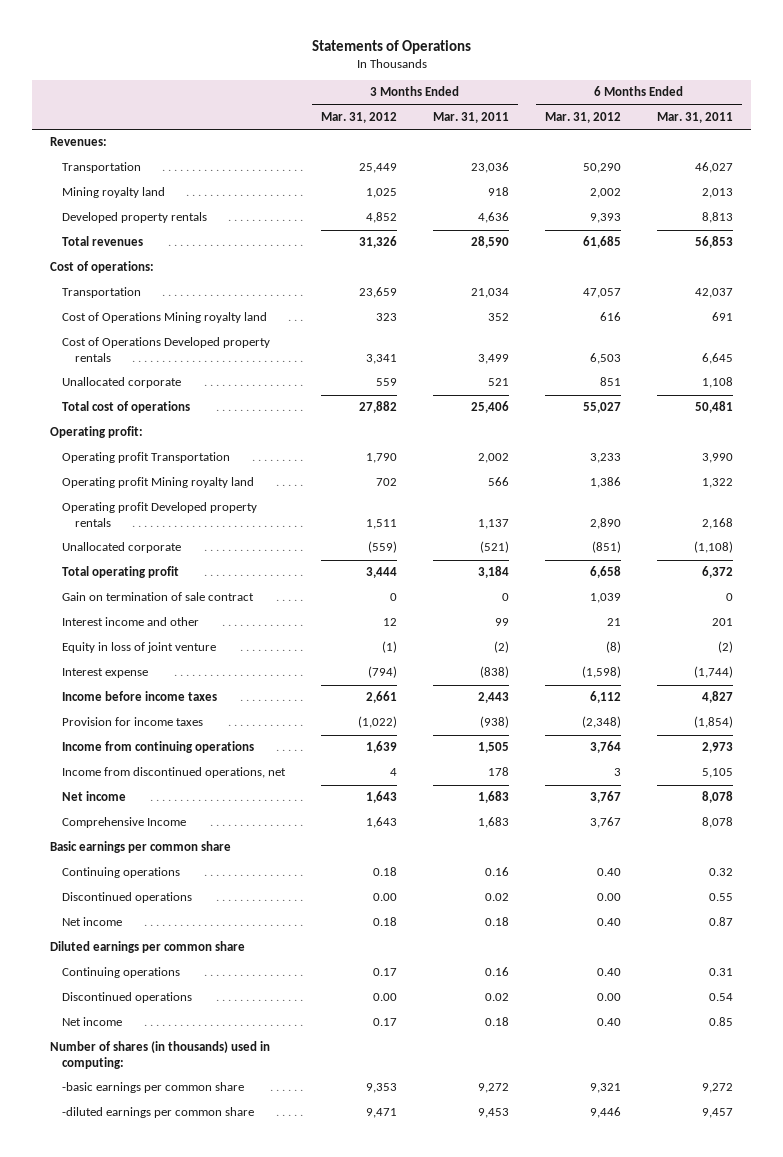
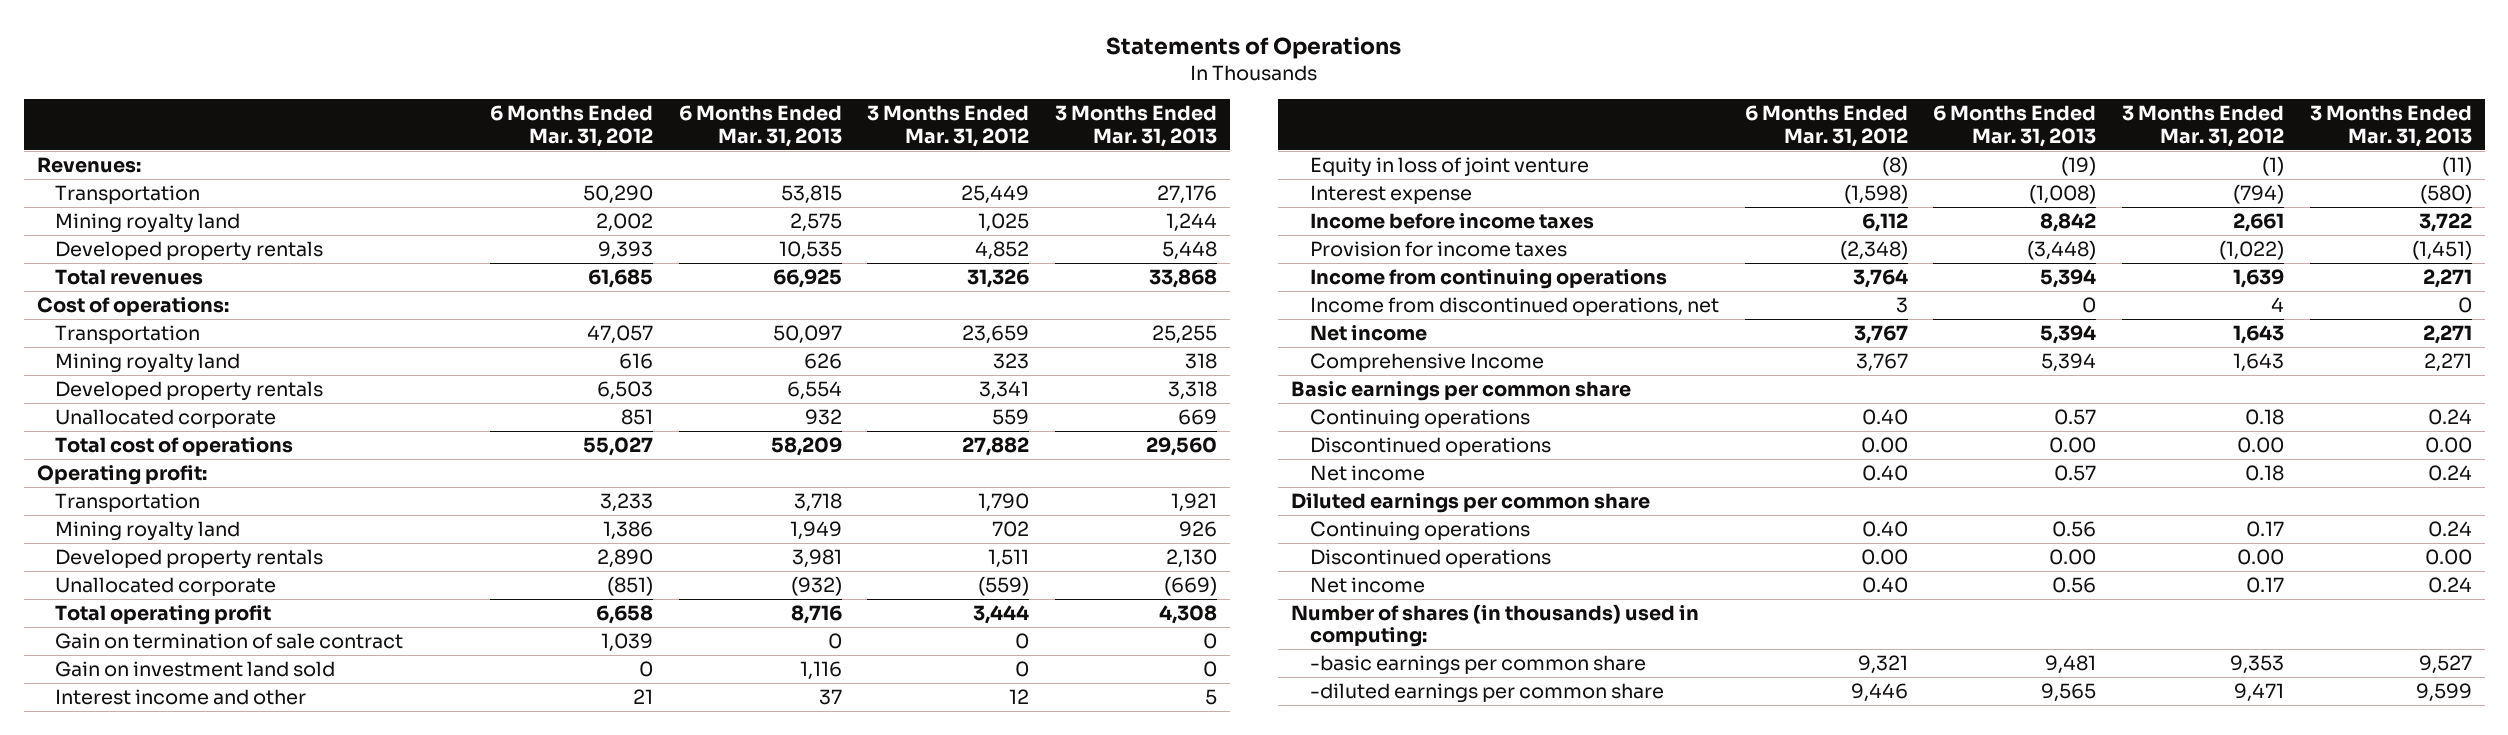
- | 3 Months Ended Mar. 31, 2012 | 3 Months Ended Mar. 31, 2011 | 6 Months Ended Mar. 31, 2012 | 6 Months Ended Mar. 31, 2011
+ | 6 Months Ended Mar. 31, 2012 | 6 Months Ended Mar. 31, 2013 | 3 Months Ended Mar. 31, 2012 | 3 Months Ended Mar. 31, 2013
- Cost of Operations Mining royalty land | 323 | 352 | 616 | 691
- Cost of Operations Developed property rentals | 3,341 | 3,499 | 6,503 | 6,645
+ Mining royalty land | 616 | 626 | 323 | 318
+ Developed property rentals | 6,503 | 6,554 | 3,341 | 3,318
- Operating profit Transportation | 1,790 | 2,002 | 3,233 | 3,990
- Operating profit Mining royalty land | 702 | 566 | 1,386 | 1,322
- Operating profit Developed property rentals | 1,511 | 1,137 | 2,890 | 2,168
+ Transportation | 3,233 | 3,718 | 1,790 | 1,921
+ Mining royalty land | 1,386 | 1,949 | 702 | 926
+ Developed property rentals | 2,890 | 3,981 | 1,511 | 2,130
+ Gain on investment land sold | 0 | 1,116 | 0 | 0

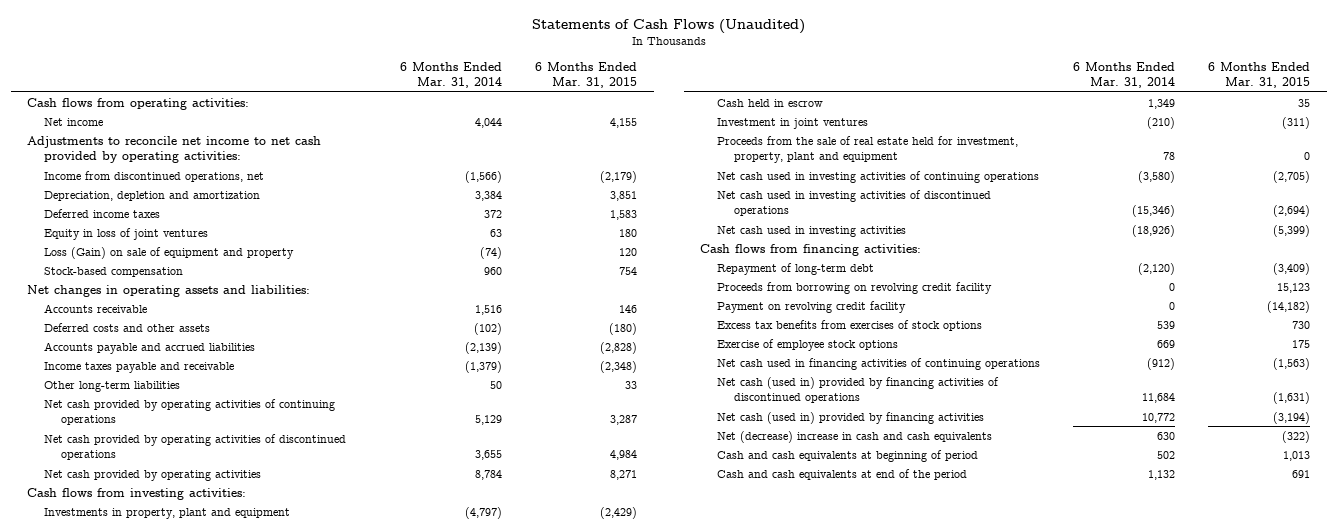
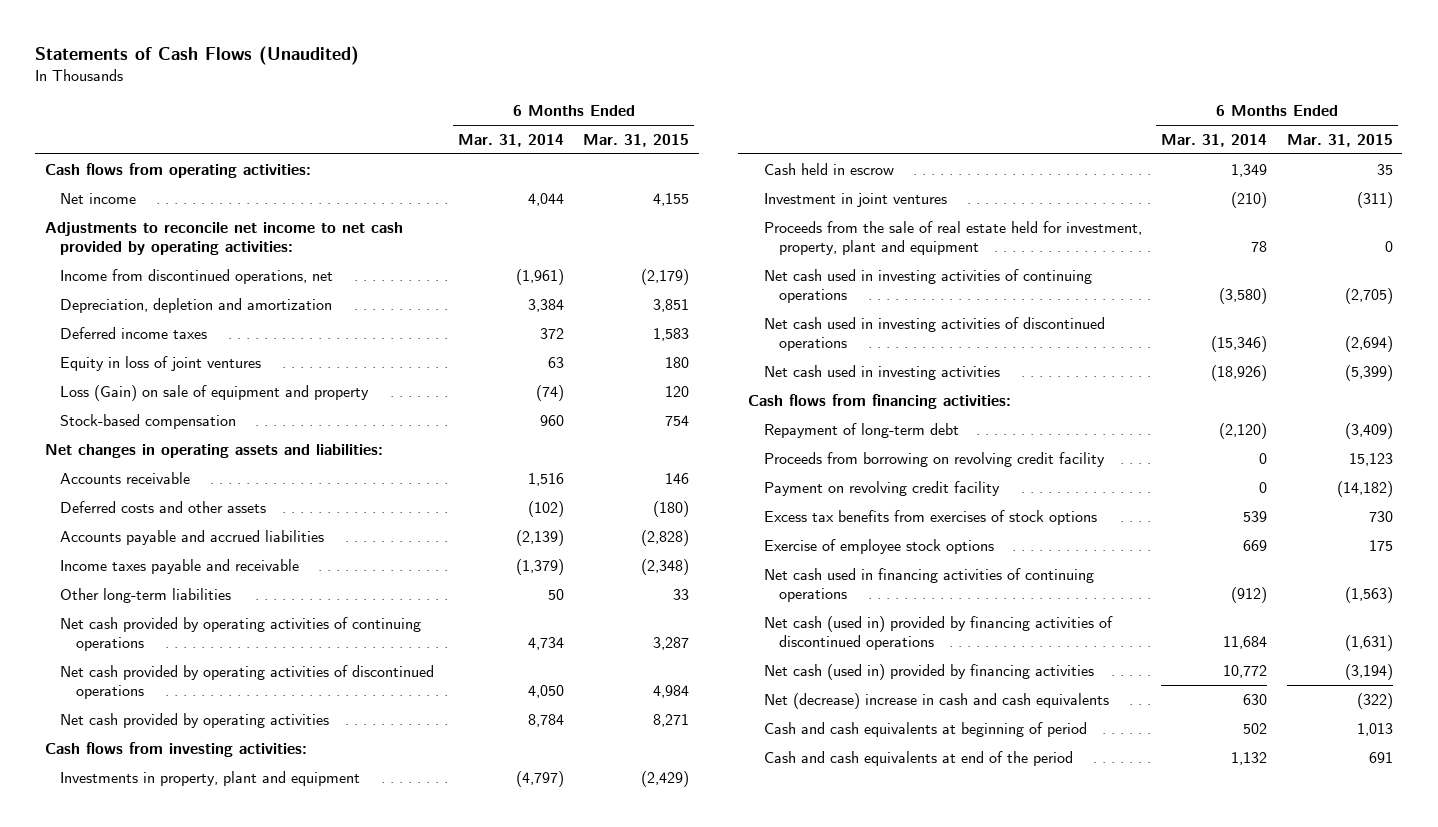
- Income from discontinued operations, net | (1,566) | (2,179)
+ Income from discontinued operations, net | (1,961) | (2,179)
- Net cash provided by operating activities of continuing operations | 5,129 | 3,287
- Net cash provided by operating activities of discontinued operations | 3,655 | 4,984
+ Net cash provided by operating activities of continuing operations | 4,734 | 3,287
+ Net cash provided by operating activities of discontinued operations | 4,050 | 4,984

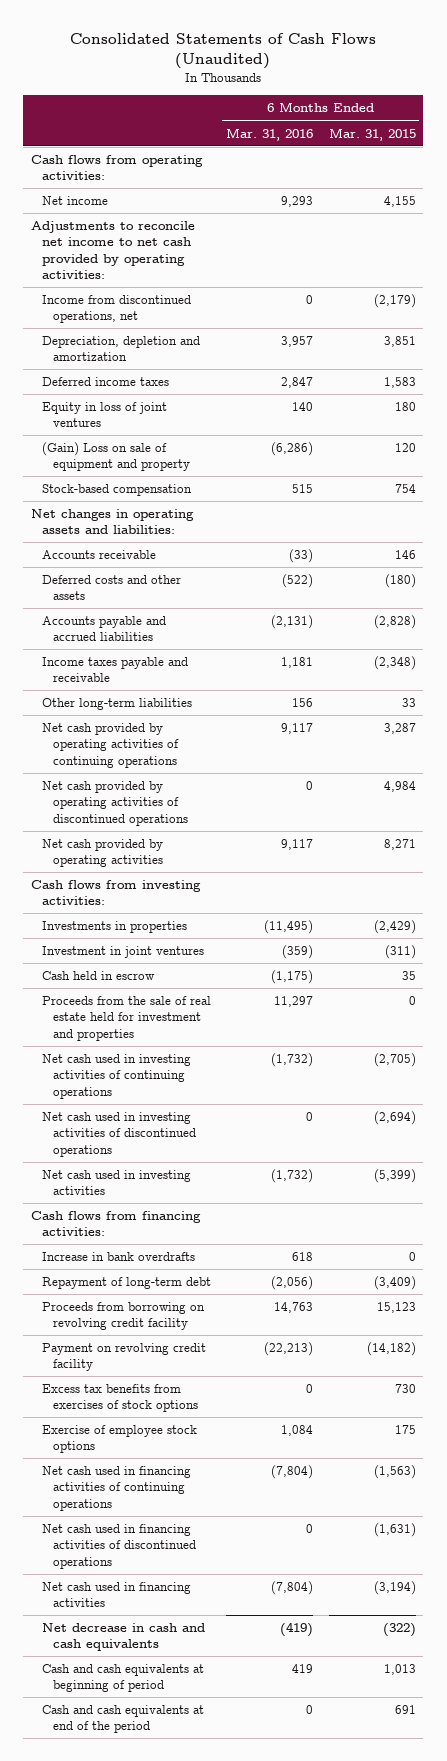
- Statements of Cash Flows (Unaudited)
+ Consolidated Statements of Cash Flows (Unaudited)
- | 6 Months Ended Mar. 31, 2014 | 6 Months Ended Mar. 31, 2015
+ | 6 Months Ended Mar. 31, 2016 | 6 Months Ended Mar. 31, 2015
- Loss (Gain) on sale of equipment and property | (74) | 120
+ (Gain) Loss on sale of equipment and property | (6,286) | 120
- Investments in property, plant and equipment | (4,797) | (2,429)
+ Investments in properties | (11,495) | (2,429)
- Proceeds from the sale of real estate held for investment, property, plant and equipment | 78 | 0
moved down: Cash held in escrow | (1,175) | 35
+ Proceeds from the sale of real estate held for investment and properties | 11,297 | 0
+ Increase in bank overdrafts | 618 | 0
- Net cash (used in) provided by financing activities of discontinued operations | 11,684 | (1,631)
- Net cash (used in) provided by financing activities | 10,772 | (3,194)
- Net (decrease) increase in cash and cash equivalents | 630 | (322)
+ Net cash used in financing activities of discontinued operations | 0 | (1,631)
+ Net cash used in financing activities | (7,804) | (3,194)
+ Net decrease in cash and cash equivalents | (419) | (322)

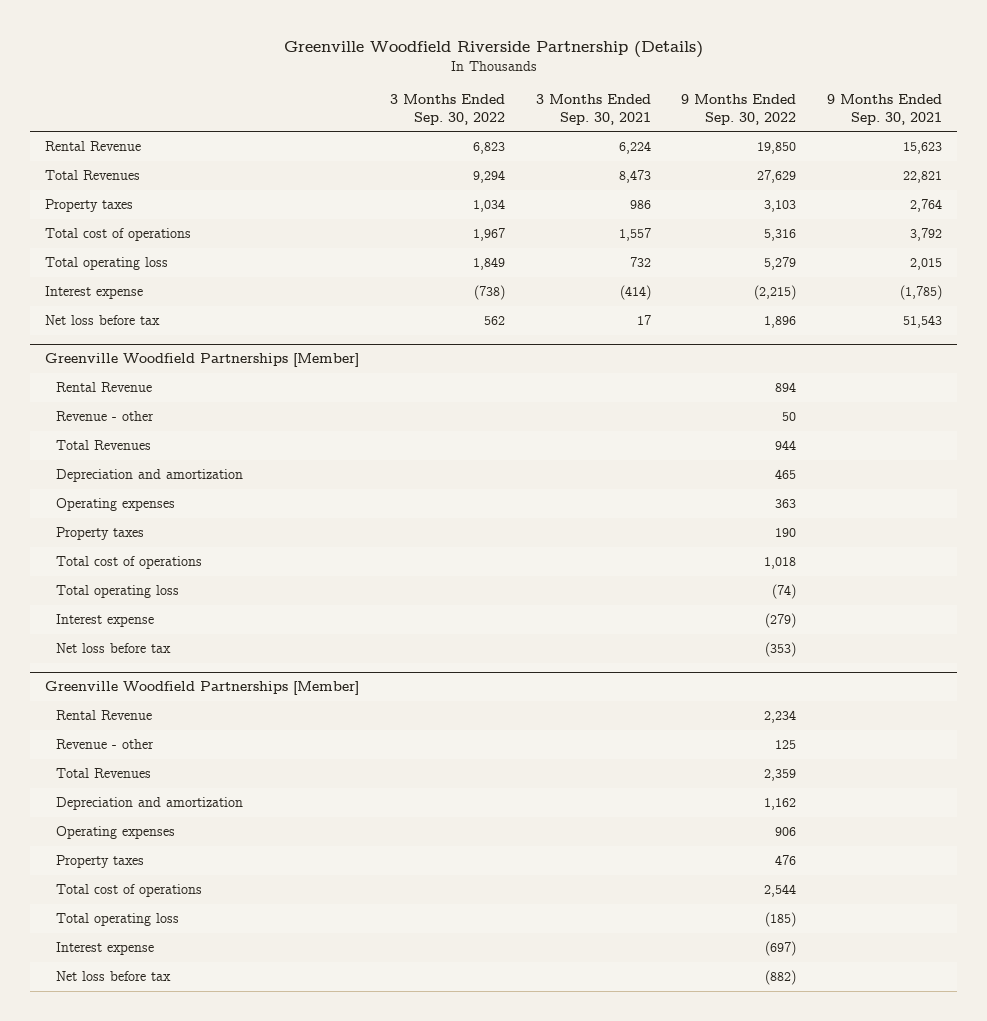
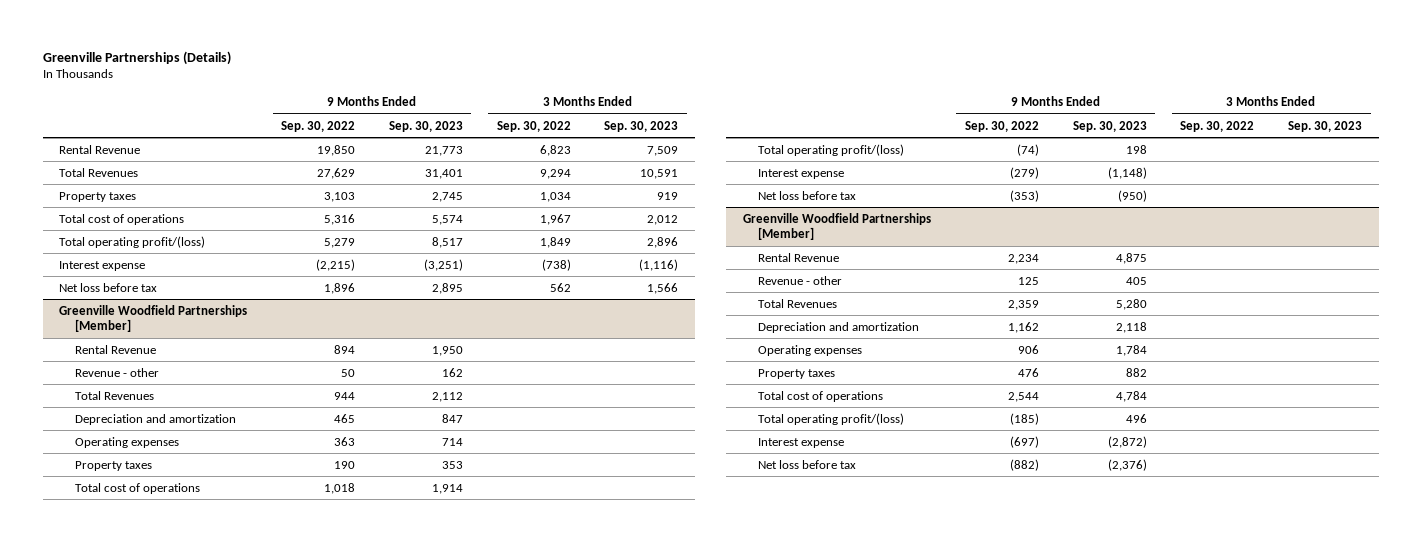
- Greenville Woodfield Riverside Partnership (Details)
+ Greenville Partnerships (Details)
- | 3 Months Ended Sep. 30, 2022 | 3 Months Ended Sep. 30, 2021 | 9 Months Ended Sep. 30, 2022 | 9 Months Ended Sep. 30, 2021
+ | 9 Months Ended Sep. 30, 2022 | 9 Months Ended Sep. 30, 2023 | 3 Months Ended Sep. 30, 2022 | 3 Months Ended Sep. 30, 2023
- Total operating loss | 1,849 | 732 | 5,279 | 2,015
+ Total operating profit/(loss) | 5,279 | 8,517 | 1,849 | 2,896
@ Greenville Woodfield Partnerships [Member]
- Total operating loss | | | (74) |
+ Total operating profit/(loss) | (74) | 198 | |
- Total operating loss | | | (185) |
+ Total operating profit/(loss) | (185) | 496 | |

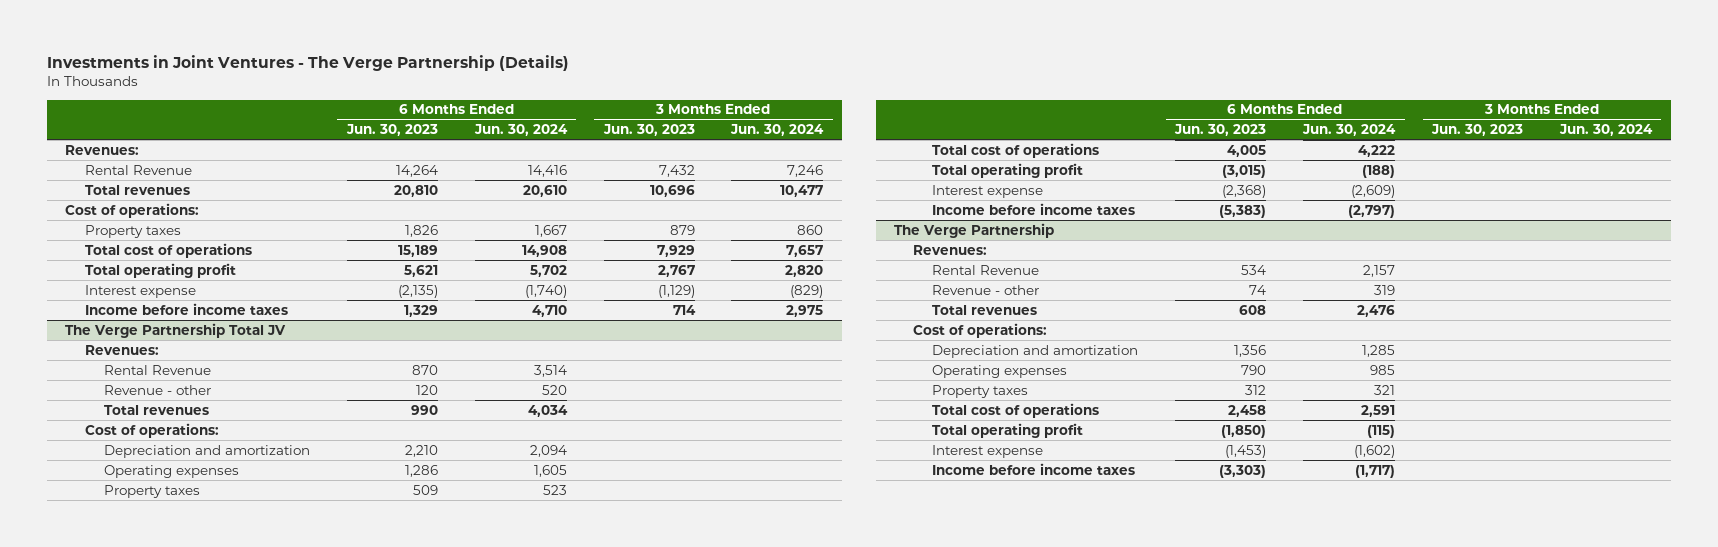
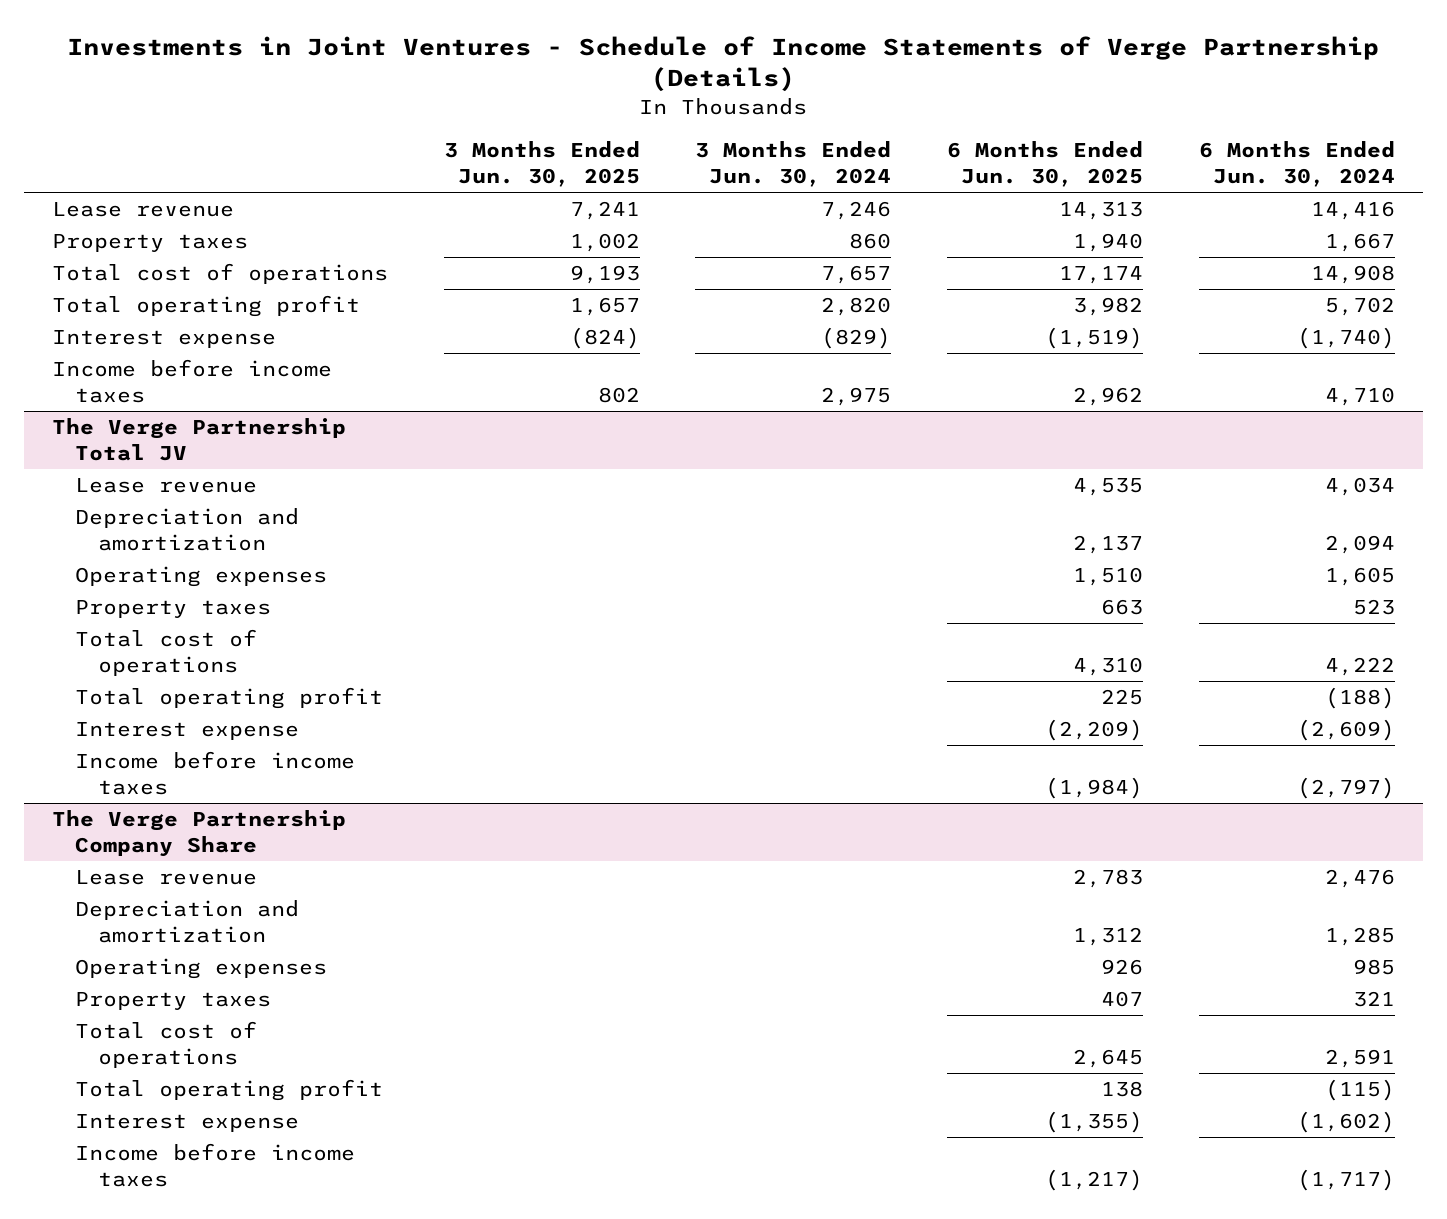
- Investments in Joint Ventures - The Verge Partnership (Details)
+ Investments in Joint Ventures - Schedule of Income Statements of Verge Partnership (Details)
- | 6 Months Ended Jun. 30, 2023 | 6 Months Ended Jun. 30, 2024 | 3 Months Ended Jun. 30, 2023 | 3 Months Ended Jun. 30, 2024
+ | 3 Months Ended Jun. 30, 2025 | 3 Months Ended Jun. 30, 2024 | 6 Months Ended Jun. 30, 2025 | 6 Months Ended Jun. 30, 2024
- Revenues:
- Rental Revenue | 14,264 | 14,416 | 7,432 | 7,246
- Total revenues | 20,810 | 20,610 | 10,696 | 10,477
- Cost of operations:
+ Lease revenue | 7,241 | 7,246 | 14,313 | 14,416
@ The Verge Partnership Total JV
- Revenues:
- Rental Revenue | 870 | 3,514 | |
- Revenue - other | 120 | 520 | |
- Total revenues | 990 | 4,034 | |
- Cost of operations:
+ Lease revenue | | | 4,535 | 4,034
- The Verge Partnership
- Revenues:
- Rental Revenue | 534 | 2,157 | |
- Revenue - other | 74 | 319 | |
- Total revenues | 608 | 2,476 | |
- Cost of operations:
+ The Verge Partnership Company Share
+ Lease revenue | | | 2,783 | 2,476

